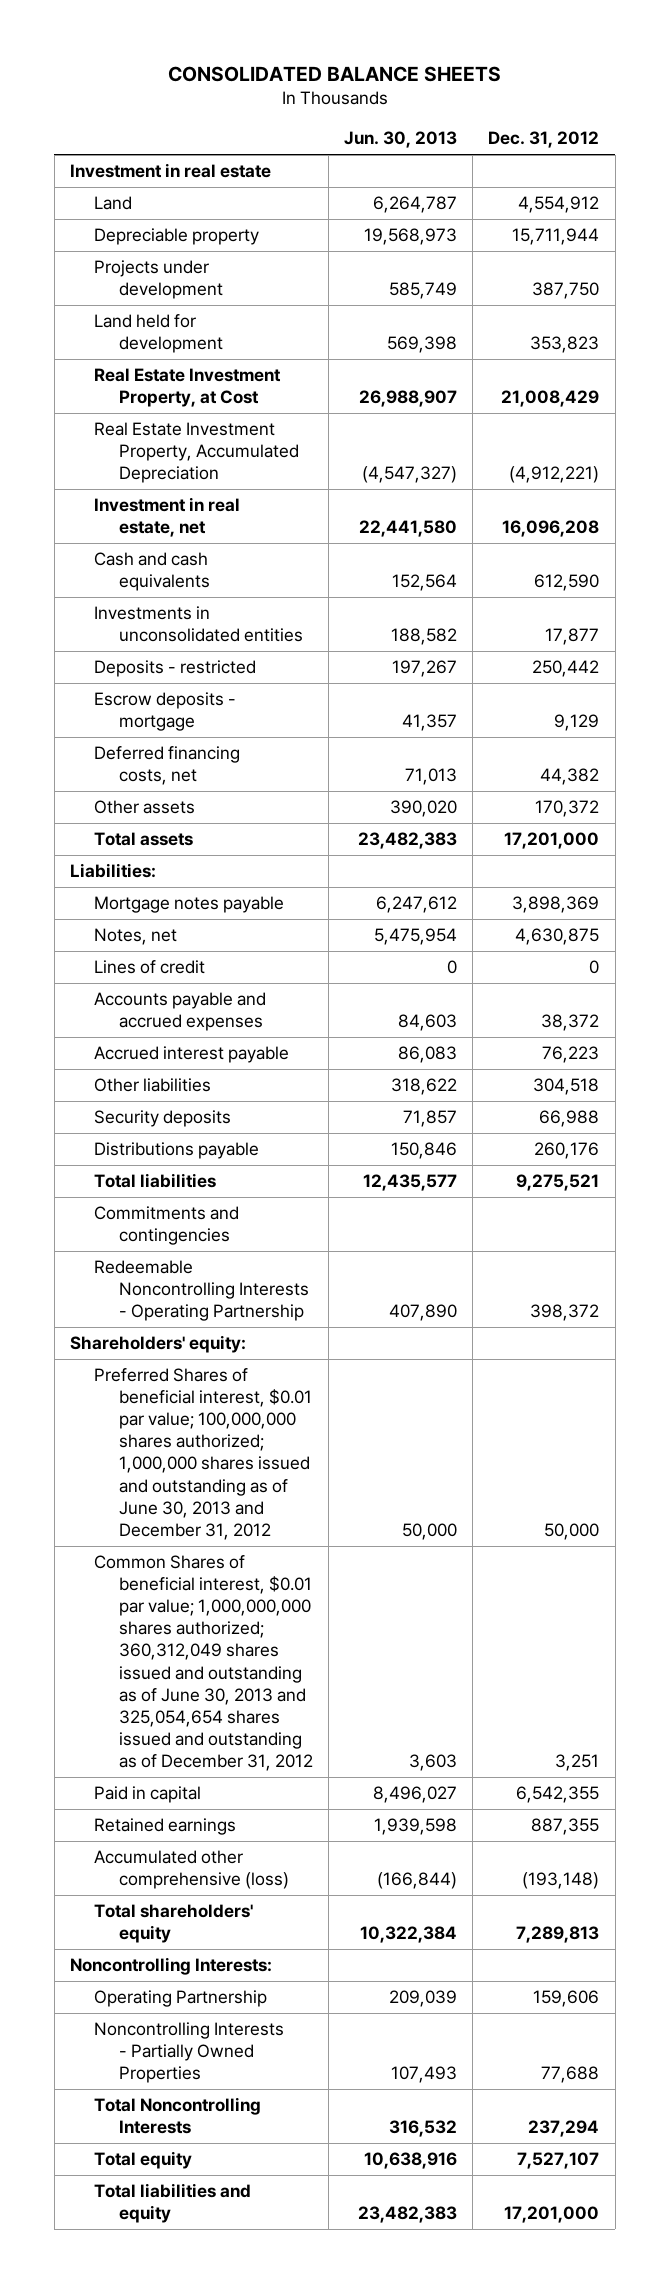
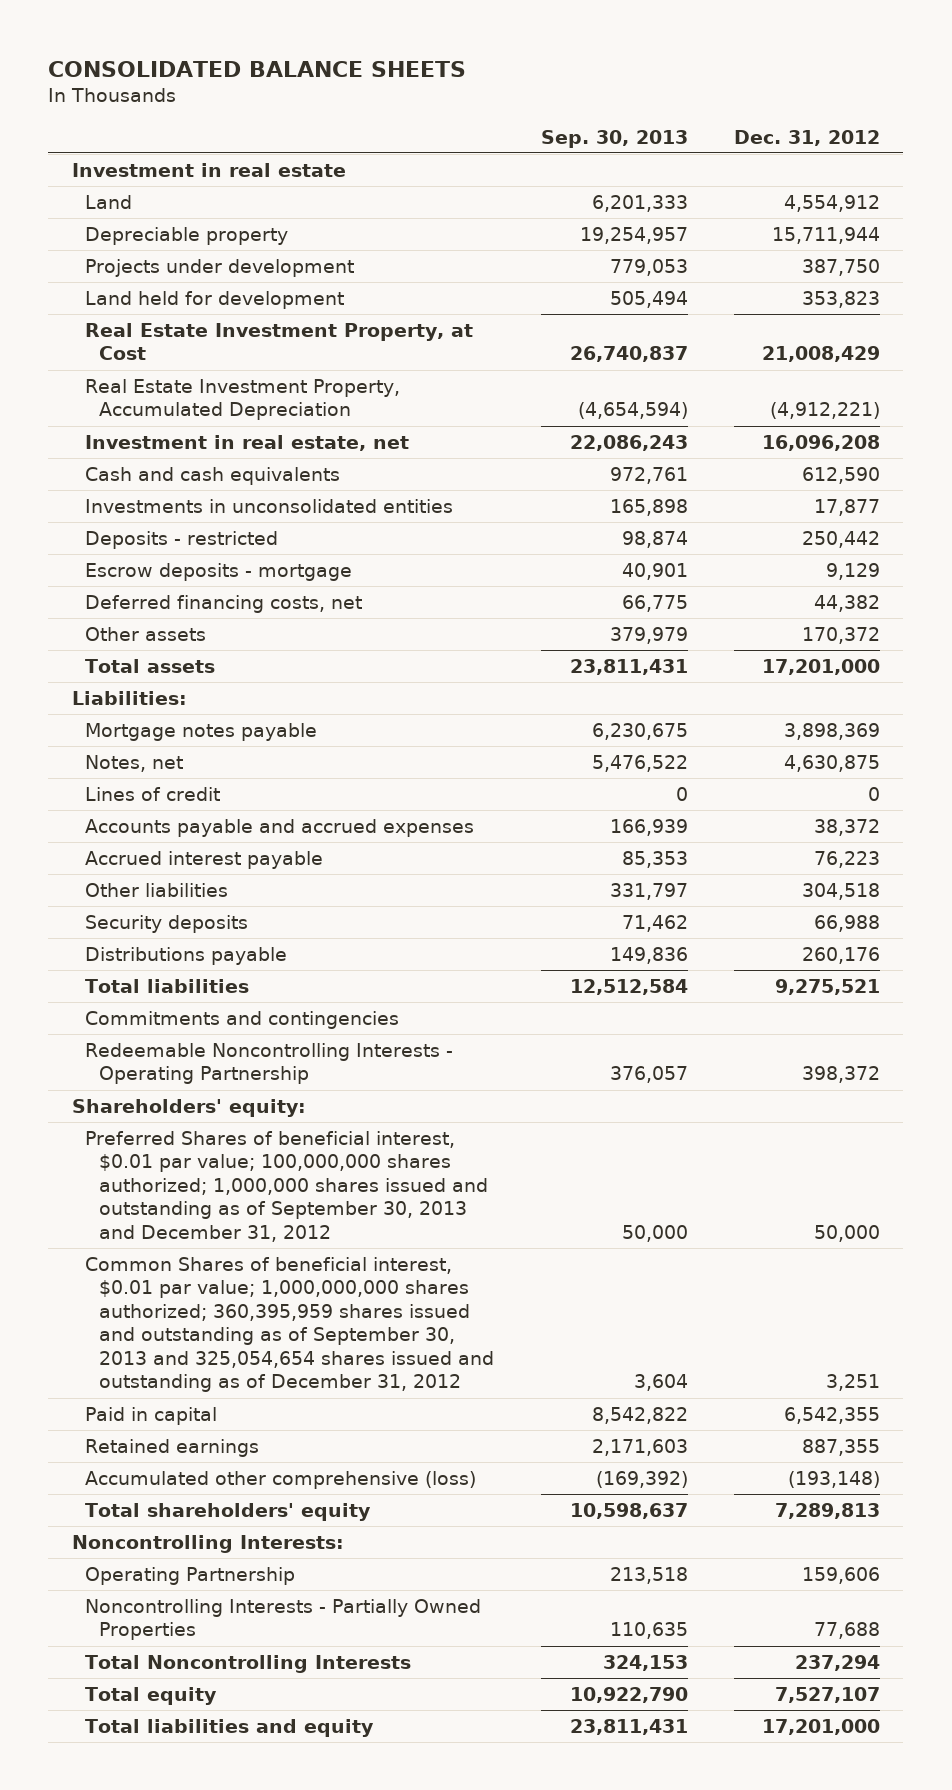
- | Jun. 30, 2013 | Dec. 31, 2012
+ | Sep. 30, 2013 | Dec. 31, 2012
- Preferred Shares of beneficial interest, $0.01 par value; 100,000,000 shares authorized; 1,000,000 shares issued and outstanding as of June 30, 2013 and December 31, 2012 | 50,000 | 50,000
- Common Shares of beneficial interest, $0.01 par value; 1,000,000,000 shares authorized; 360,312,049 shares issued and outstanding as of June 30, 2013 and 325,054,654 shares issued and outstanding as of December 31, 2012 | 3,603 | 3,251
+ Preferred Shares of beneficial interest, $0.01 par value; 100,000,000 shares authorized; 1,000,000 shares issued and outstanding as of September 30, 2013 and December 31, 2012 | 50,000 | 50,000
+ Common Shares of beneficial interest, $0.01 par value; 1,000,000,000 shares authorized; 360,395,959 shares issued and outstanding as of September 30, 2013 and 325,054,654 shares issued and outstanding as of December 31, 2012 | 3,604 | 3,251

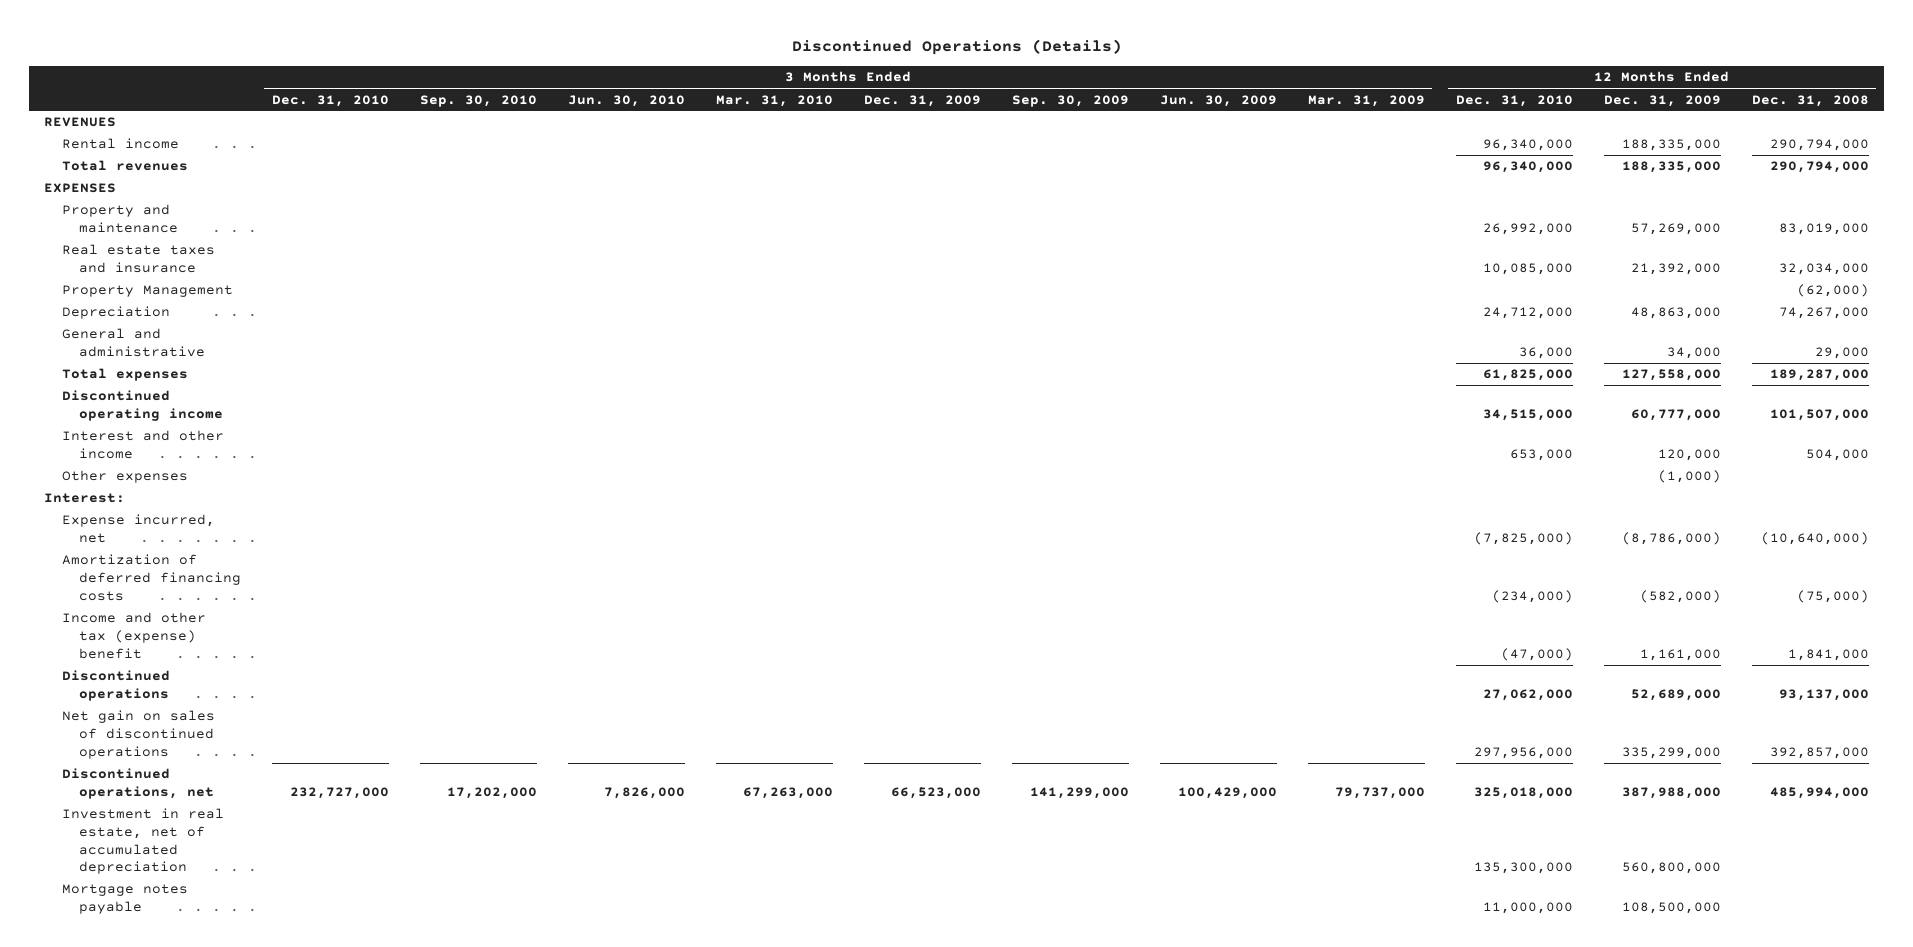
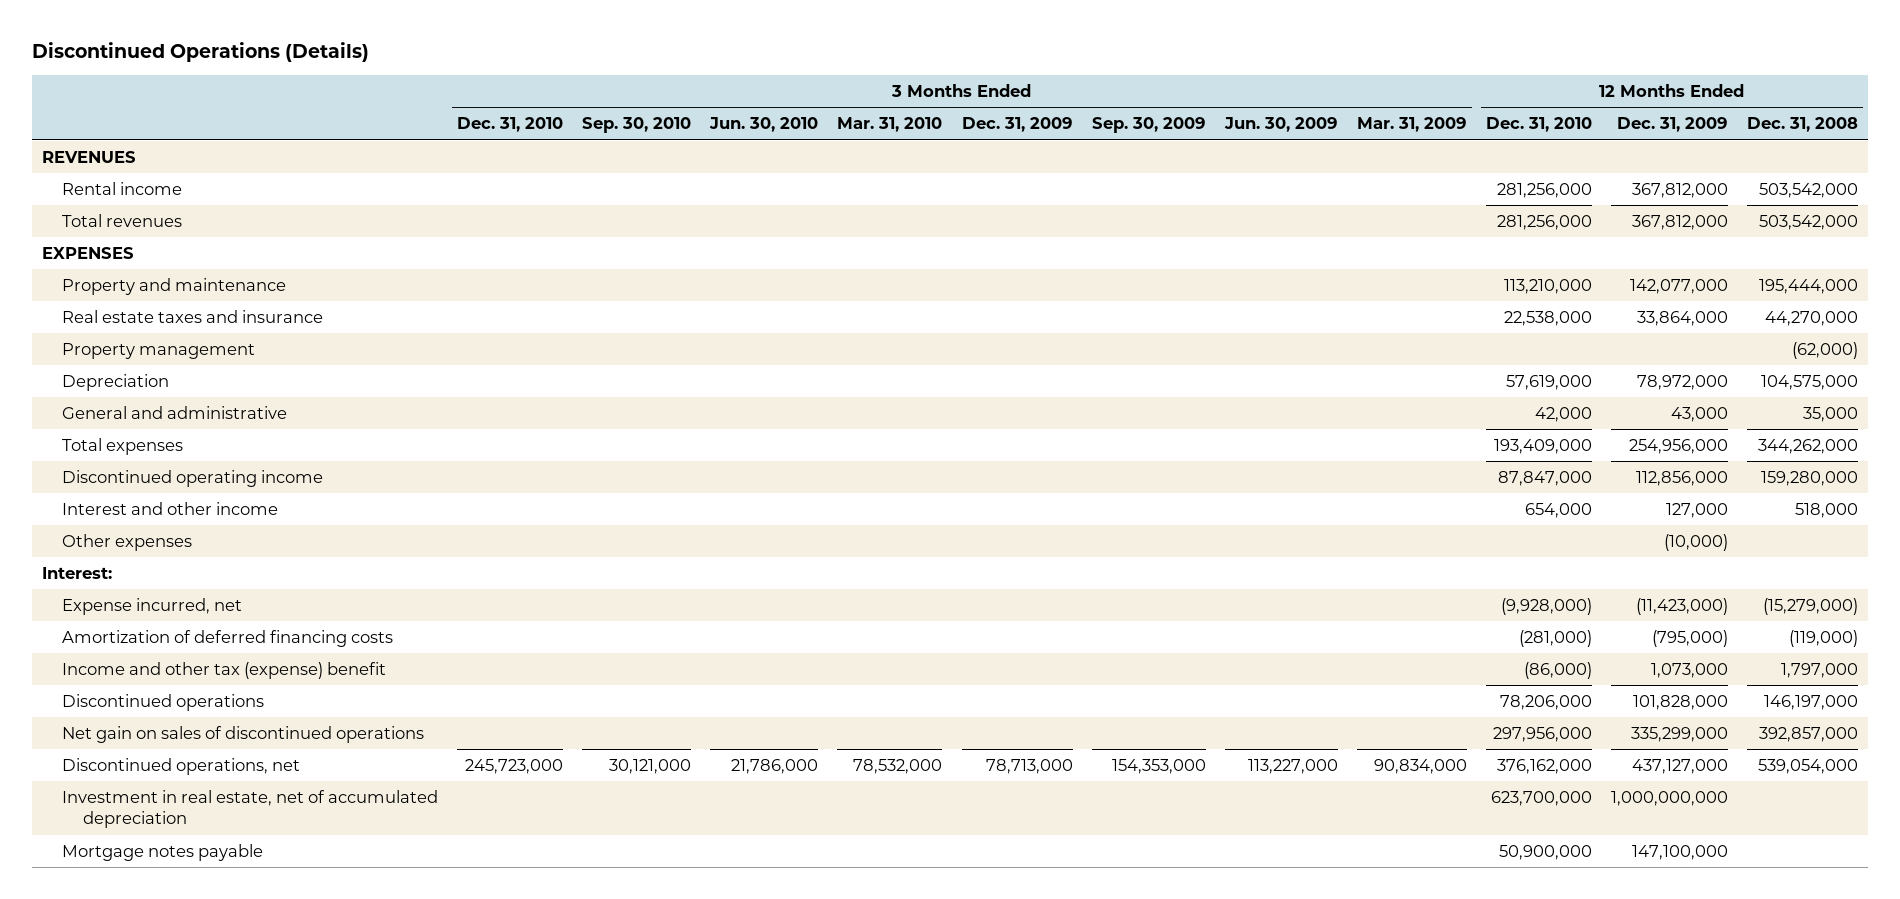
- Rental income | | | | | | | | | 96,340,000 | 188,335,000 | 290,794,000
- Total revenues | | | | | | | | | 96,340,000 | 188,335,000 | 290,794,000
+ Rental income | | | | | | | | | 281,256,000 | 367,812,000 | 503,542,000
+ Total revenues | | | | | | | | | 281,256,000 | 367,812,000 | 503,542,000
- Property and maintenance | | | | | | | | | 26,992,000 | 57,269,000 | 83,019,000
- Real estate taxes and insurance | | | | | | | | | 10,085,000 | 21,392,000 | 32,034,000
- Property Management | | | | | | | | | | | (62,000)
- Depreciation | | | | | | | | | 24,712,000 | 48,863,000 | 74,267,000
- General and administrative | | | | | | | | | 36,000 | 34,000 | 29,000
- Total expenses | | | | | | | | | 61,825,000 | 127,558,000 | 189,287,000
- Discontinued operating income | | | | | | | | | 34,515,000 | 60,777,000 | 101,507,000
- Interest and other income | | | | | | | | | 653,000 | 120,000 | 504,000
- Other expenses | | | | | | | | | | (1,000) |
+ Property and maintenance | | | | | | | | | 113,210,000 | 142,077,000 | 195,444,000
+ Real estate taxes and insurance | | | | | | | | | 22,538,000 | 33,864,000 | 44,270,000
+ Property management | | | | | | | | | | | (62,000)
+ Depreciation | | | | | | | | | 57,619,000 | 78,972,000 | 104,575,000
+ General and administrative | | | | | | | | | 42,000 | 43,000 | 35,000
+ Total expenses | | | | | | | | | 193,409,000 | 254,956,000 | 344,262,000
+ Discontinued operating income | | | | | | | | | 87,847,000 | 112,856,000 | 159,280,000
+ Interest and other income | | | | | | | | | 654,000 | 127,000 | 518,000
+ Other expenses | | | | | | | | | | (10,000) |
- Expense incurred, net | | | | | | | | | (7,825,000) | (8,786,000) | (10,640,000)
- Amortization of deferred financing costs | | | | | | | | | (234,000) | (582,000) | (75,000)
- Income and other tax (expense) benefit | | | | | | | | | (47,000) | 1,161,000 | 1,841,000
- Discontinued operations | | | | | | | | | 27,062,000 | 52,689,000 | 93,137,000
+ Expense incurred, net | | | | | | | | | (9,928,000) | (11,423,000) | (15,279,000)
+ Amortization of deferred financing costs | | | | | | | | | (281,000) | (795,000) | (119,000)
+ Income and other tax (expense) benefit | | | | | | | | | (86,000) | 1,073,000 | 1,797,000
+ Discontinued operations | | | | | | | | | 78,206,000 | 101,828,000 | 146,197,000
- Discontinued operations, net | 232,727,000 | 17,202,000 | 7,826,000 | 67,263,000 | 66,523,000 | 141,299,000 | 100,429,000 | 79,737,000 | 325,018,000 | 387,988,000 | 485,994,000
- Investment in real estate, net of accumulated depreciation | | | | | | | | | 135,300,000 | 560,800,000 |
- Mortgage notes payable | | | | | | | | | 11,000,000 | 108,500,000 |
+ Discontinued operations, net | 245,723,000 | 30,121,000 | 21,786,000 | 78,532,000 | 78,713,000 | 154,353,000 | 113,227,000 | 90,834,000 | 376,162,000 | 437,127,000 | 539,054,000
+ Investment in real estate, net of accumulated depreciation | | | | | | | | | 623,700,000 | 1,000,000,000 |
+ Mortgage notes payable | | | | | | | | | 50,900,000 | 147,100,000 |

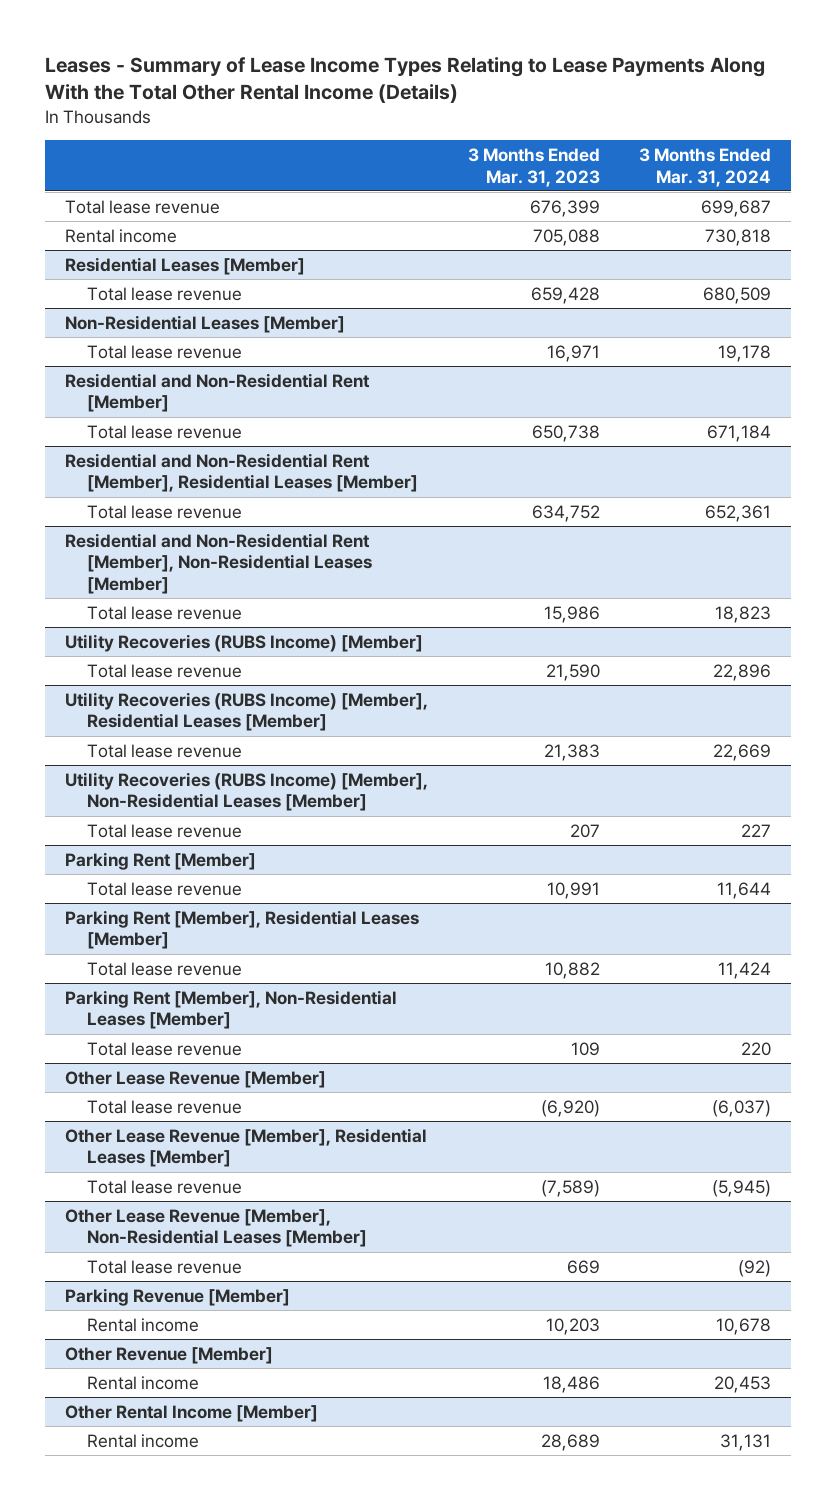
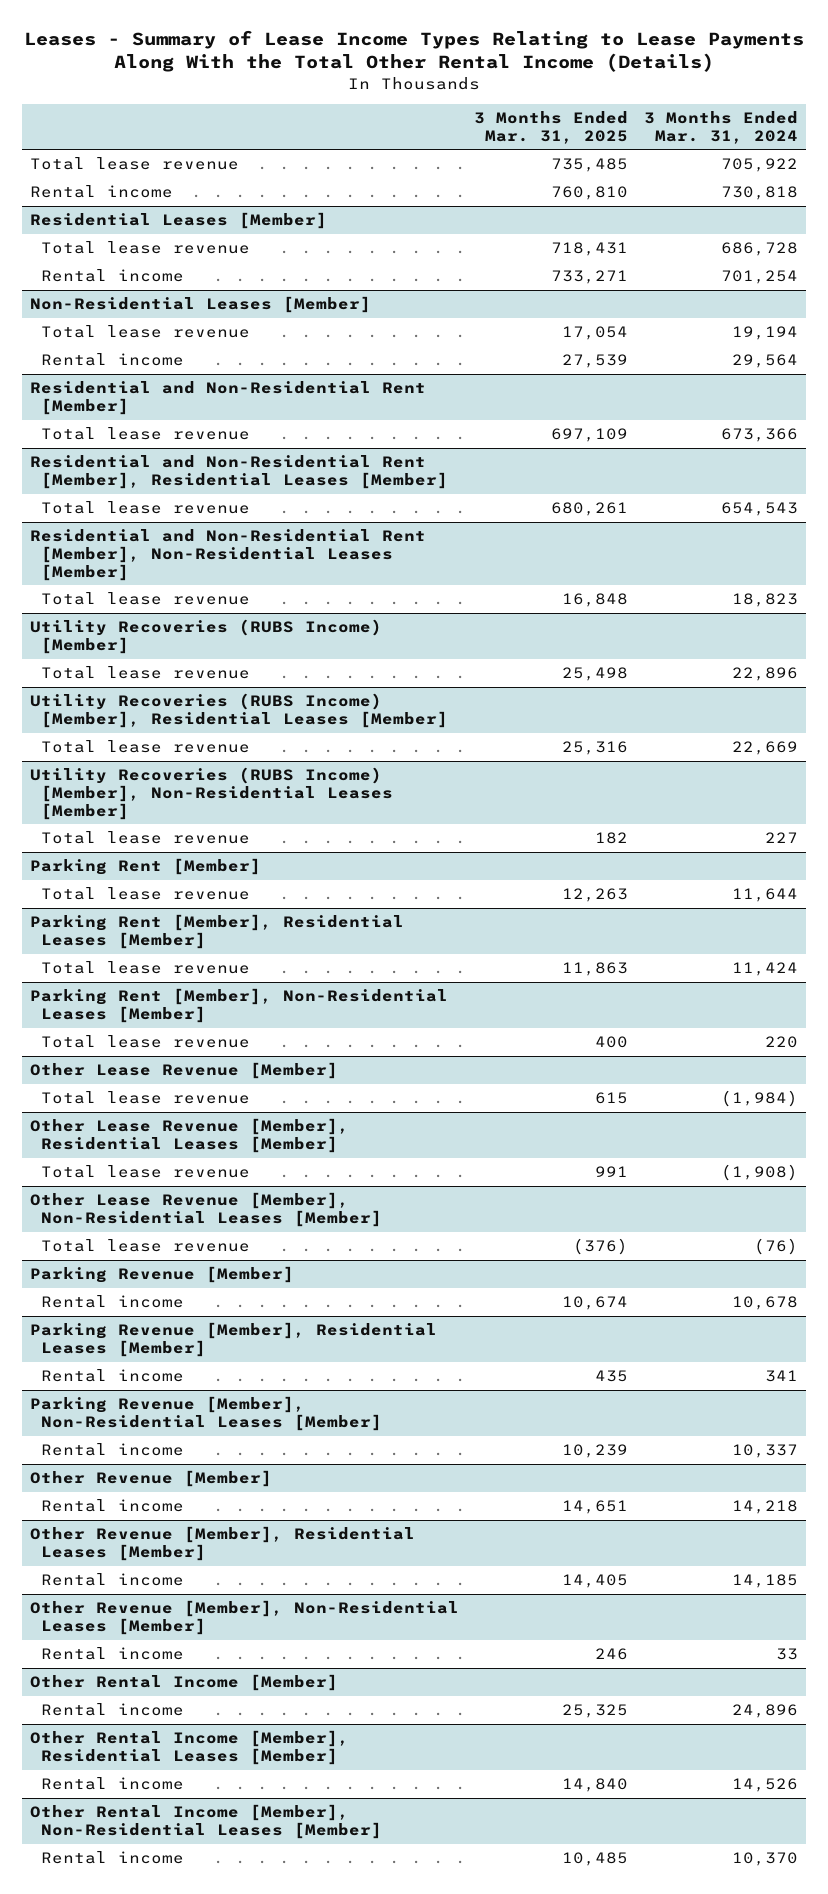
- | 3 Months Ended Mar. 31, 2023 | 3 Months Ended Mar. 31, 2024
+ | 3 Months Ended Mar. 31, 2025 | 3 Months Ended Mar. 31, 2024
- Total lease revenue | 676,399 | 699,687
+ Total lease revenue | 735,485 | 705,922
@ Residential Leases [Member]
- Total lease revenue | 659,428 | 680,509
+ Total lease revenue | 718,431 | 686,728
+ Rental income | 733,271 | 701,254
@ Non-Residential Leases [Member]
- Total lease revenue | 16,971 | 19,178
+ Total lease revenue | 17,054 | 19,194
+ Rental income | 27,539 | 29,564
@ Residential and Non-Residential Rent [Member]
- Total lease revenue | 650,738 | 671,184
+ Total lease revenue | 697,109 | 673,366
@ Residential and Non-Residential Rent [Member], Residential Leases [Member]
- Total lease revenue | 634,752 | 652,361
+ Total lease revenue | 680,261 | 654,543
@ Other Lease Revenue [Member]
- Total lease revenue | (6,920) | (6,037)
+ Total lease revenue | 615 | (1,984)
@ Other Lease Revenue [Member], Residential Leases [Member]
- Total lease revenue | (7,589) | (5,945)
+ Total lease revenue | 991 | (1,908)
@ Other Lease Revenue [Member], Non-Residential Leases [Member]
- Total lease revenue | 669 | (92)
+ Total lease revenue | (376) | (76)
+ Parking Revenue [Member], Residential Leases [Member]
+ Rental income | 435 | 341
+ Parking Revenue [Member], Non-Residential Leases [Member]
+ Rental income | 10,239 | 10,337
@ Other Revenue [Member]
- Rental income | 18,486 | 20,453
+ Rental income | 14,651 | 14,218
+ Other Revenue [Member], Residential Leases [Member]
+ Rental income | 14,405 | 14,185
+ Other Revenue [Member], Non-Residential Leases [Member]
+ Rental income | 246 | 33
@ Other Rental Income [Member]
- Rental income | 28,689 | 31,131
+ Rental income | 25,325 | 24,896
+ Other Rental Income [Member], Residential Leases [Member]
+ Rental income | 14,840 | 14,526
+ Other Rental Income [Member], Non-Residential Leases [Member]
+ Rental income | 10,485 | 10,370

